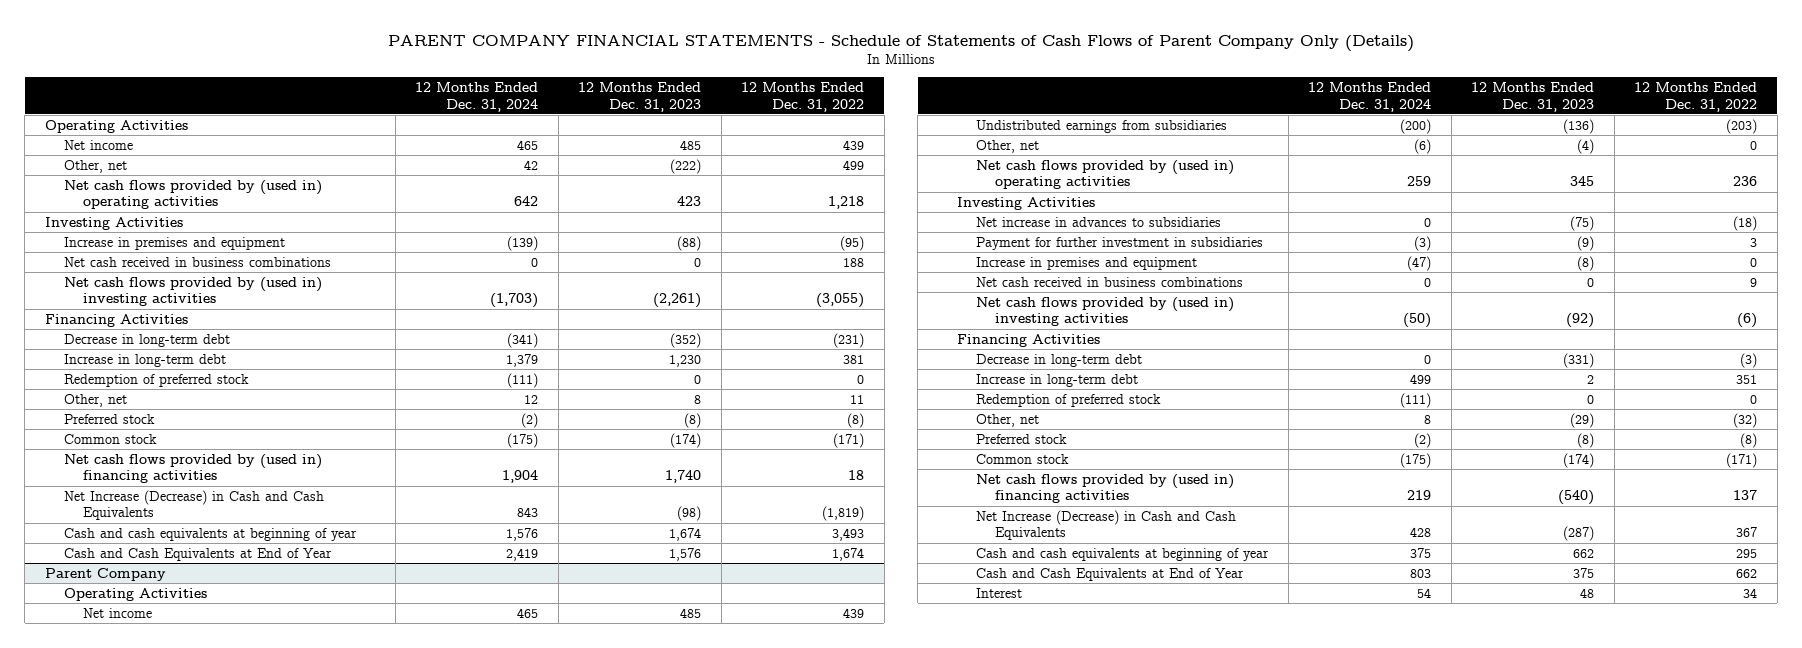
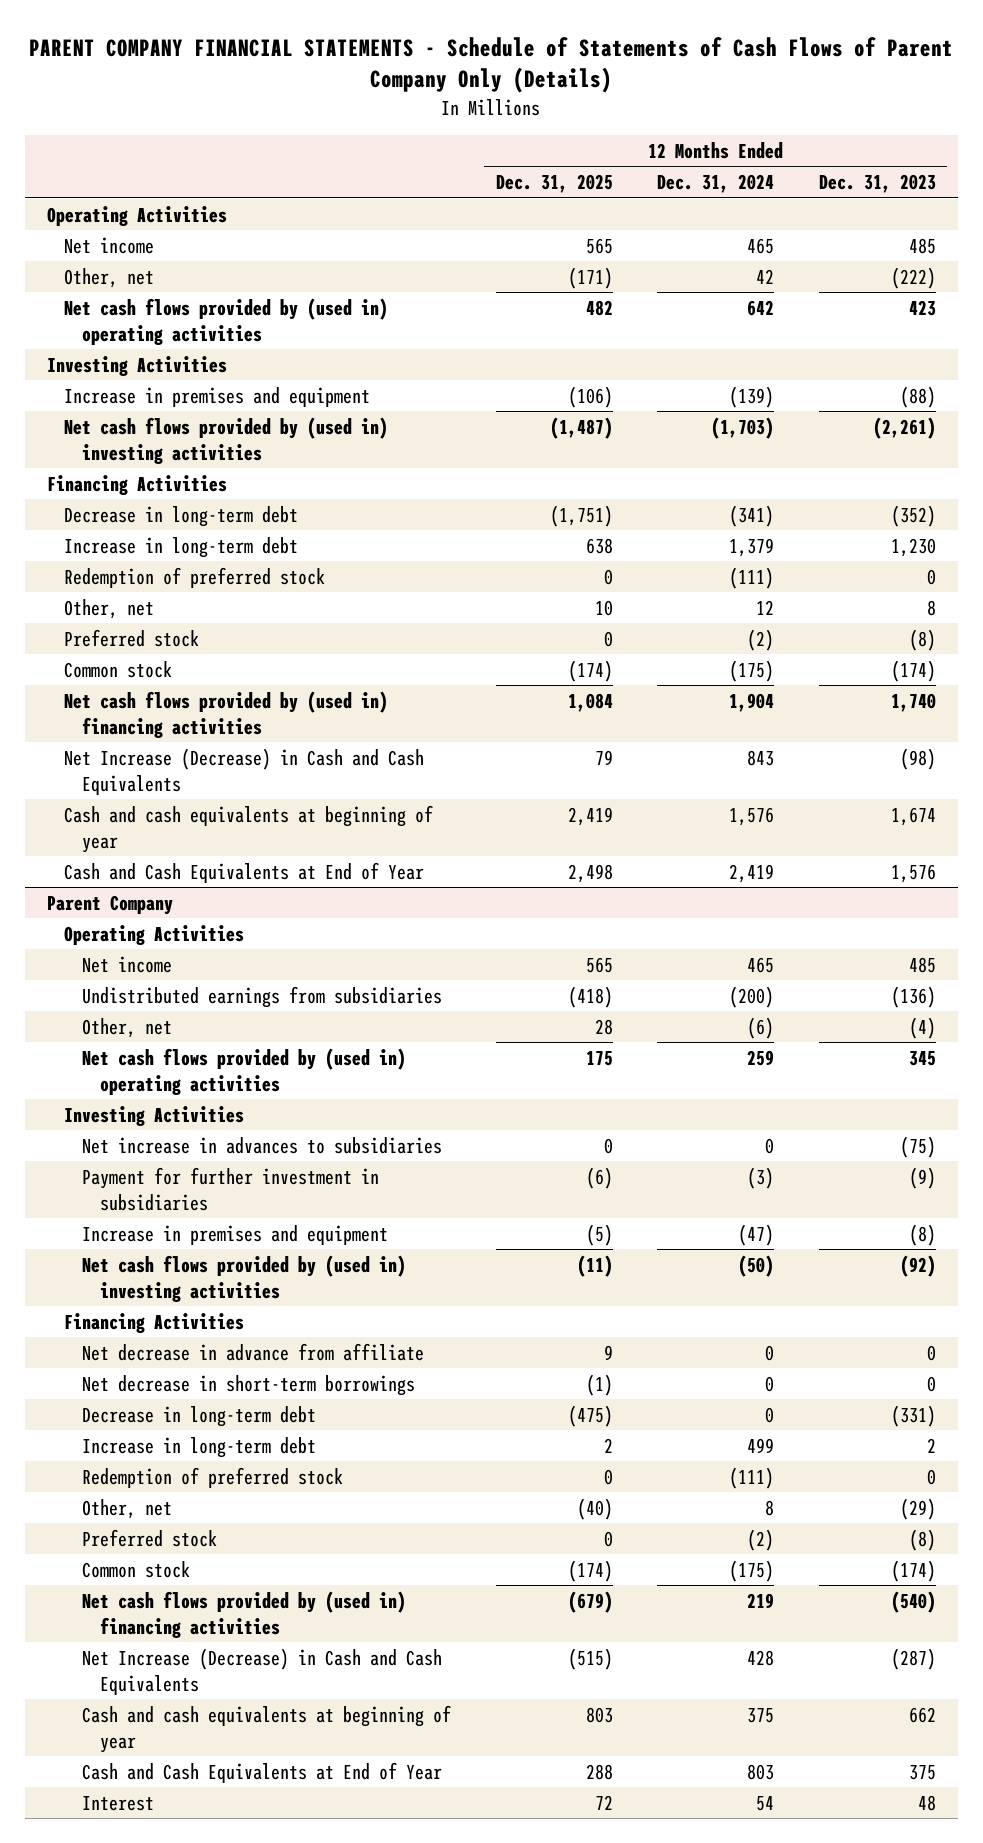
- | 12 Months Ended Dec. 31, 2024 | 12 Months Ended Dec. 31, 2023 | 12 Months Ended Dec. 31, 2022
+ | 12 Months Ended Dec. 31, 2025 | 12 Months Ended Dec. 31, 2024 | 12 Months Ended Dec. 31, 2023
- Net cash received in business combinations | 0 | 0 | 188
@ Parent Company
- Net cash received in business combinations | 0 | 0 | 9
+ Net decrease in advance from affiliate | 9 | 0 | 0
+ Net decrease in short-term borrowings | (1) | 0 | 0

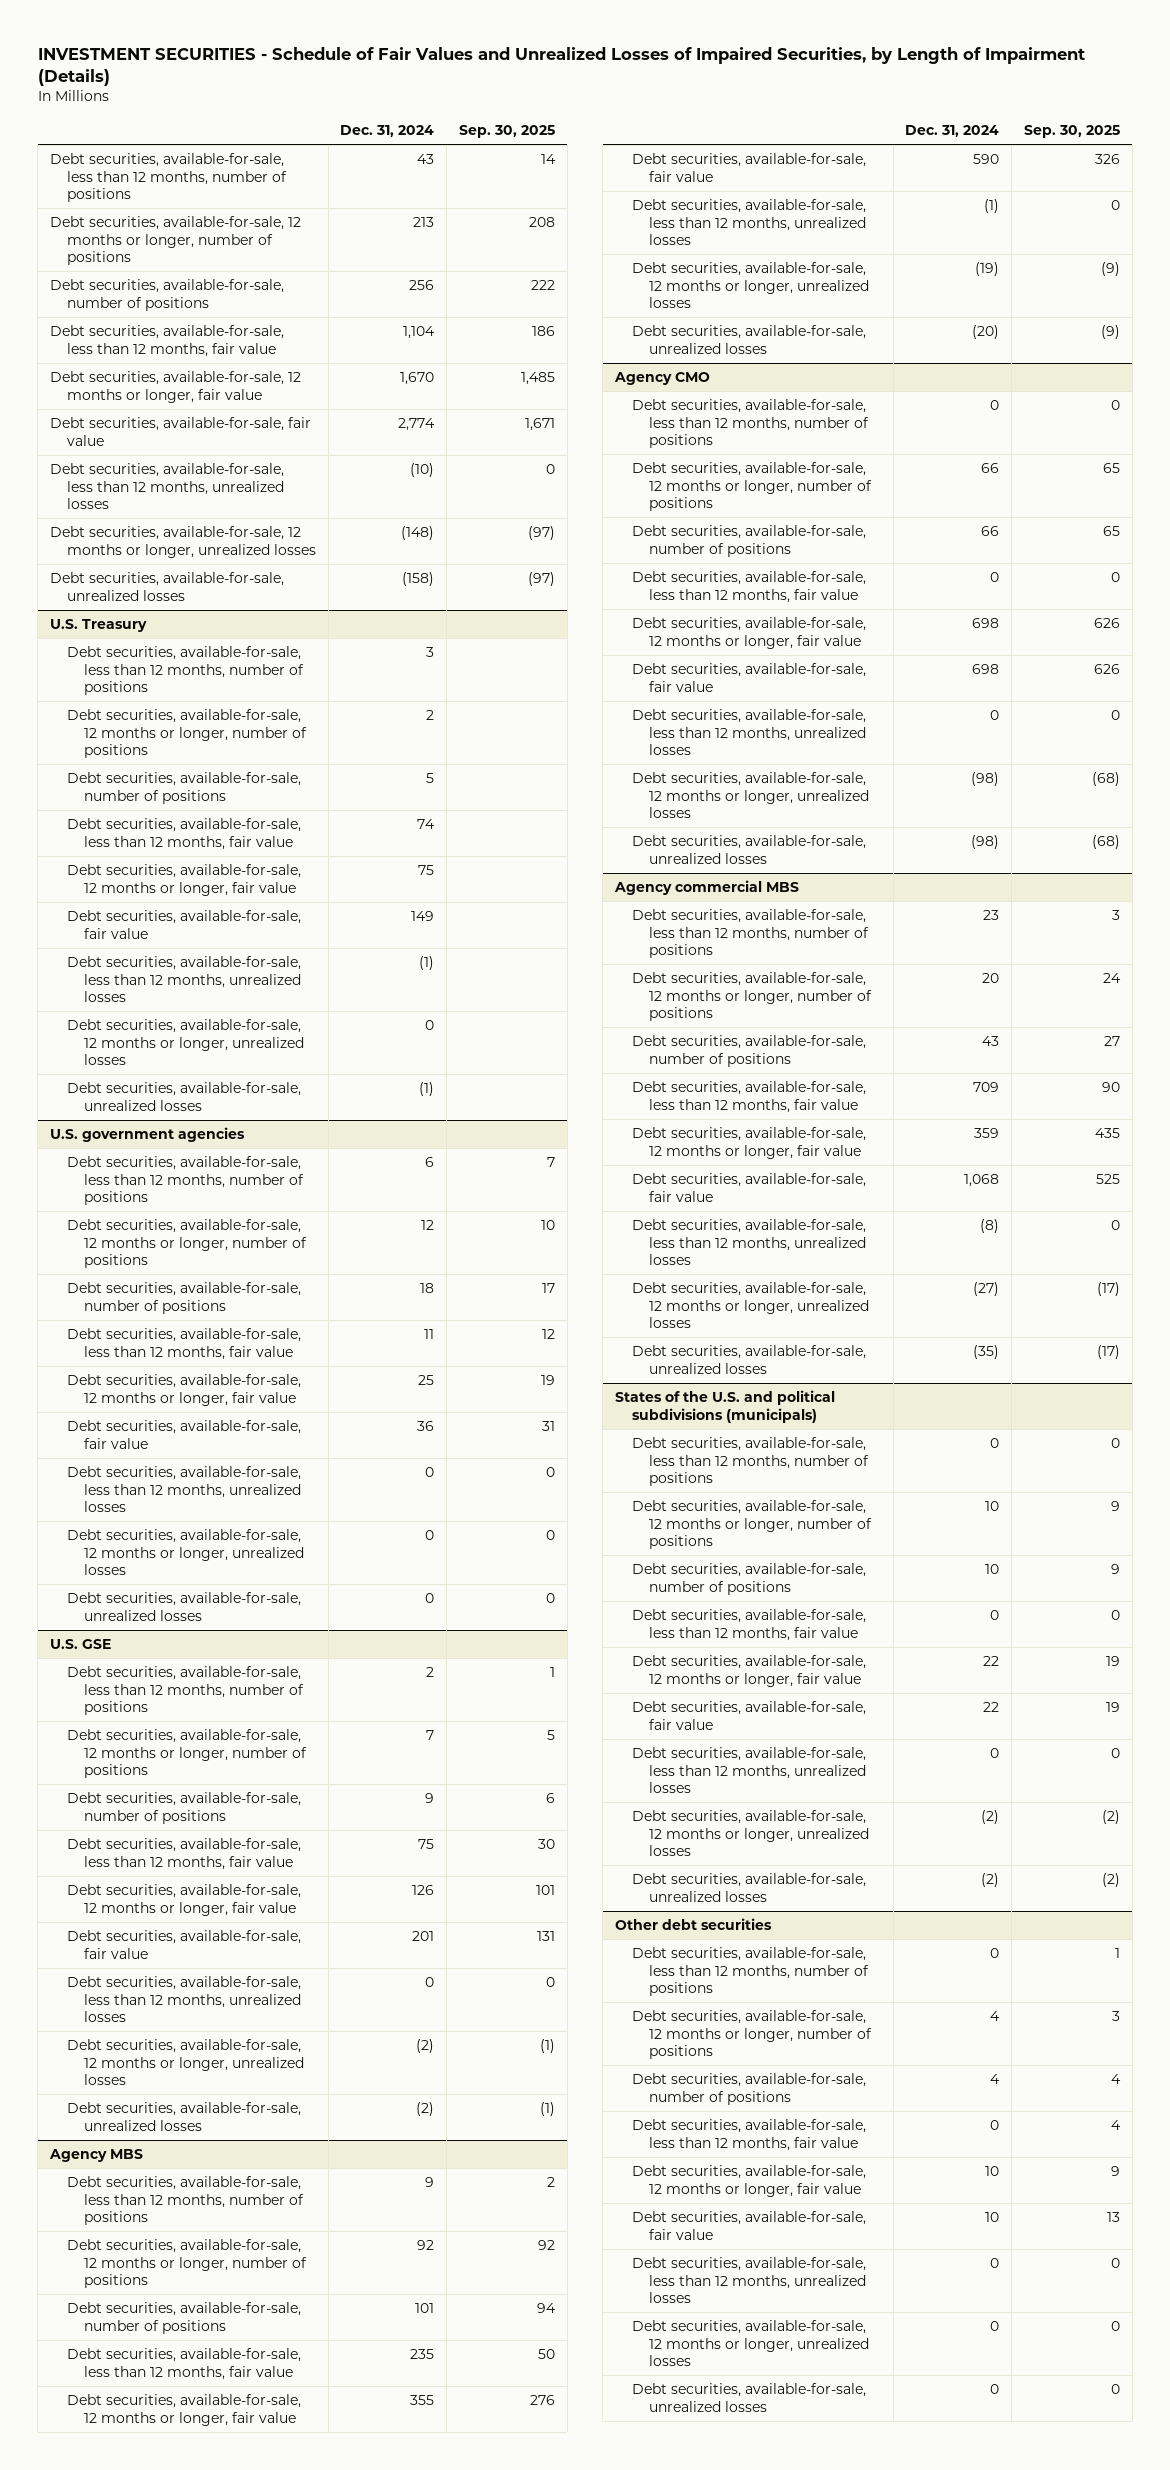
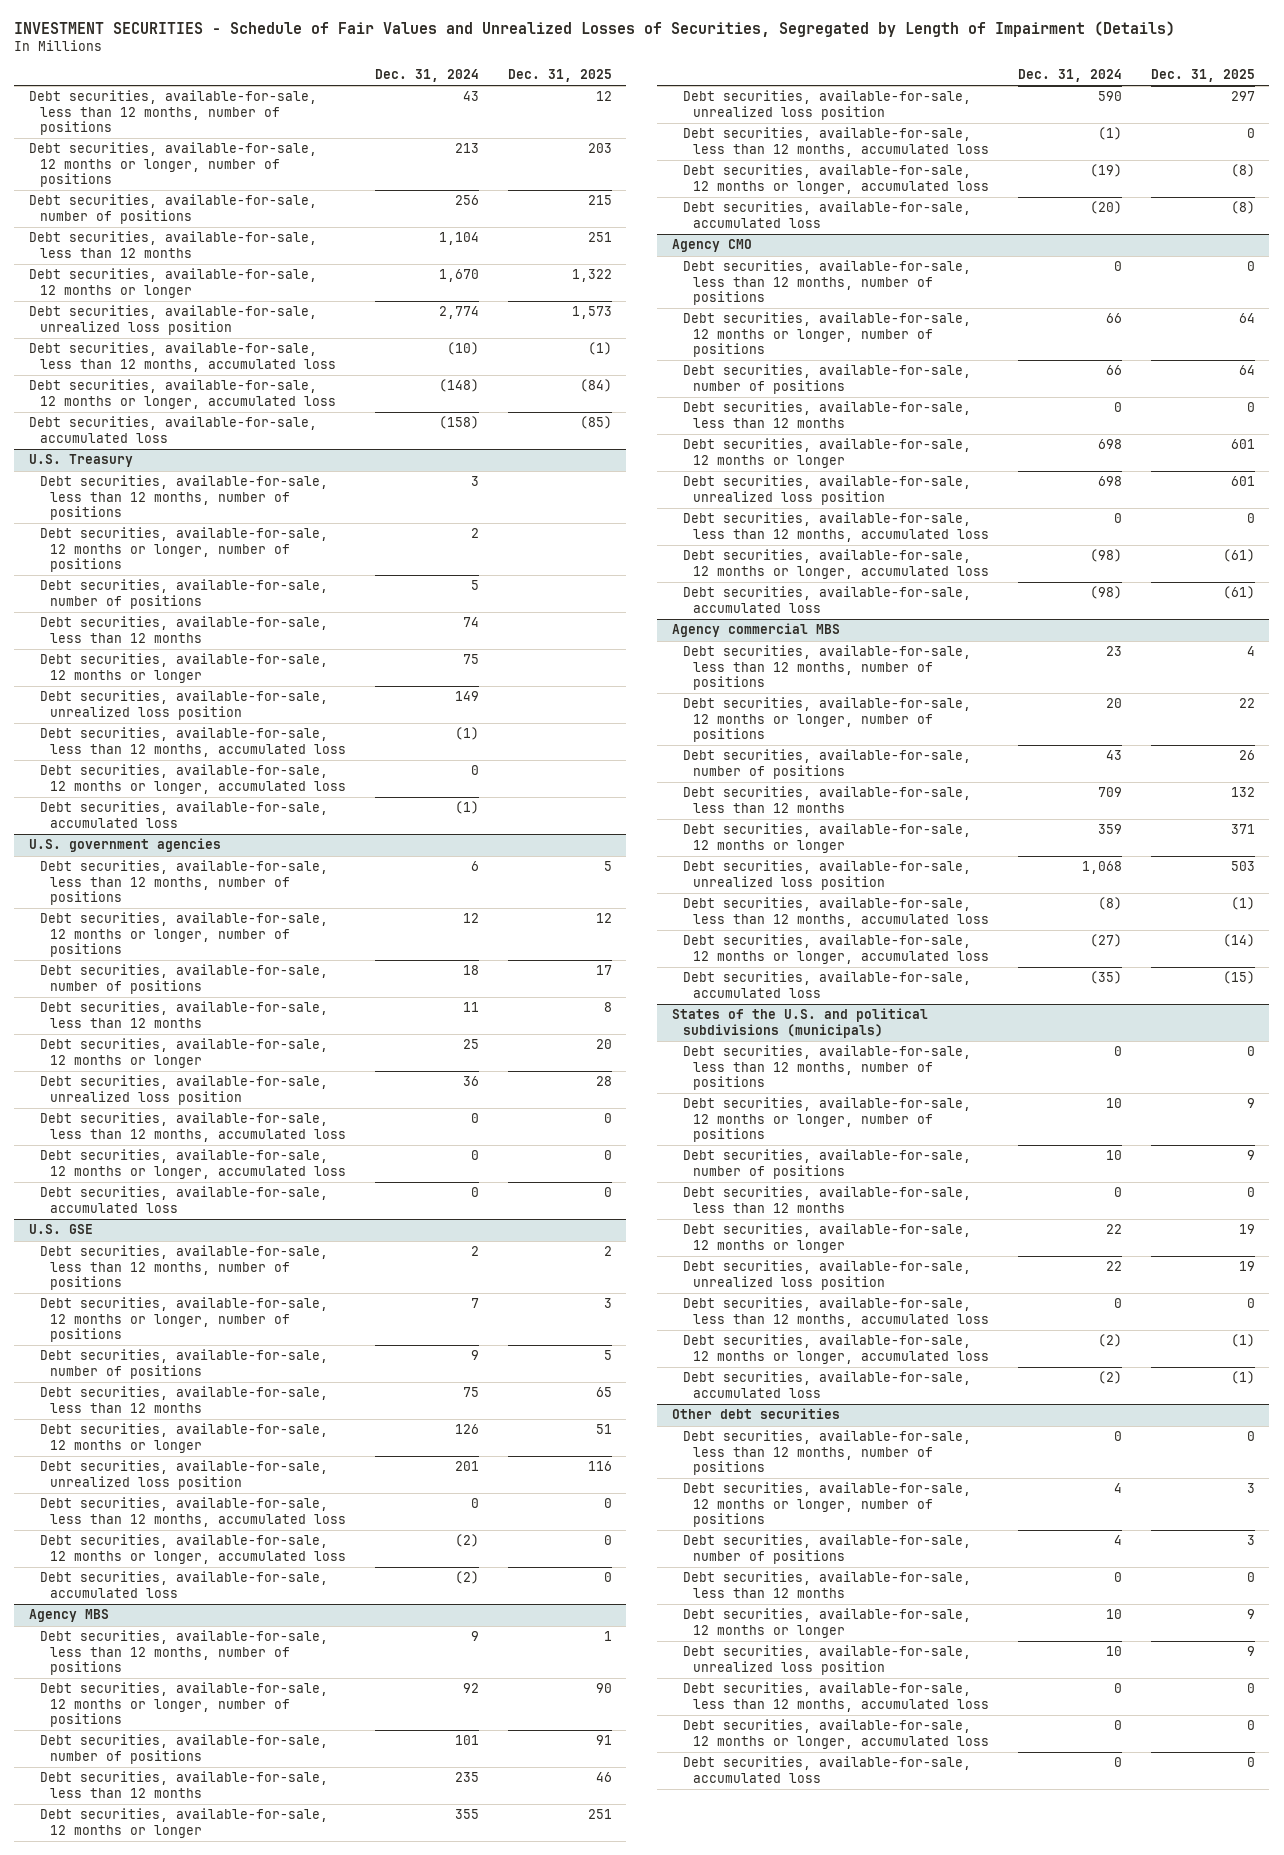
- INVESTMENT SECURITIES - Schedule of Fair Values and Unrealized Losses of Impaired Securities, by Length of Impairment (Details)
+ INVESTMENT SECURITIES - Schedule of Fair Values and Unrealized Losses of Securities, Segregated by Length of Impairment (Details)
- | Dec. 31, 2024 | Sep. 30, 2025
+ | Dec. 31, 2024 | Dec. 31, 2025
- Debt securities, available-for-sale, less than 12 months, fair value | 1,104 | 186
- Debt securities, available-for-sale, 12 months or longer, fair value | 1,670 | 1,485
- Debt securities, available-for-sale, fair value | 2,774 | 1,671
- Debt securities, available-for-sale, less than 12 months, unrealized losses | (10) | 0
- Debt securities, available-for-sale, 12 months or longer, unrealized losses | (148) | (97)
- Debt securities, available-for-sale, unrealized losses | (158) | (97)
+ Debt securities, available-for-sale, less than 12 months | 1,104 | 251
+ Debt securities, available-for-sale, 12 months or longer | 1,670 | 1,322
+ Debt securities, available-for-sale, unrealized loss position | 2,774 | 1,573
+ Debt securities, available-for-sale, less than 12 months, accumulated loss | (10) | (1)
+ Debt securities, available-for-sale, 12 months or longer, accumulated loss | (148) | (84)
+ Debt securities, available-for-sale, accumulated loss | (158) | (85)
@ U.S. Treasury
- Debt securities, available-for-sale, less than 12 months, fair value | 74 |
- Debt securities, available-for-sale, 12 months or longer, fair value | 75 |
- Debt securities, available-for-sale, fair value | 149 |
- Debt securities, available-for-sale, less than 12 months, unrealized losses | (1) |
- Debt securities, available-for-sale, 12 months or longer, unrealized losses | 0 |
- Debt securities, available-for-sale, unrealized losses | (1) |
+ Debt securities, available-for-sale, less than 12 months | 74 |
+ Debt securities, available-for-sale, 12 months or longer | 75 |
+ Debt securities, available-for-sale, unrealized loss position | 149 |
+ Debt securities, available-for-sale, less than 12 months, accumulated loss | (1) |
+ Debt securities, available-for-sale, 12 months or longer, accumulated loss | 0 |
+ Debt securities, available-for-sale, accumulated loss | (1) |
@ U.S. government agencies
- Debt securities, available-for-sale, less than 12 months, fair value | 11 | 12
- Debt securities, available-for-sale, 12 months or longer, fair value | 25 | 19
- Debt securities, available-for-sale, fair value | 36 | 31
- Debt securities, available-for-sale, less than 12 months, unrealized losses | 0 | 0
- Debt securities, available-for-sale, 12 months or longer, unrealized losses | 0 | 0
- Debt securities, available-for-sale, unrealized losses | 0 | 0
+ Debt securities, available-for-sale, less than 12 months | 11 | 8
+ Debt securities, available-for-sale, 12 months or longer | 25 | 20
+ Debt securities, available-for-sale, unrealized loss position | 36 | 28
+ Debt securities, available-for-sale, less than 12 months, accumulated loss | 0 | 0
+ Debt securities, available-for-sale, 12 months or longer, accumulated loss | 0 | 0
+ Debt securities, available-for-sale, accumulated loss | 0 | 0
@ U.S. GSE
- Debt securities, available-for-sale, less than 12 months, fair value | 75 | 30
- Debt securities, available-for-sale, 12 months or longer, fair value | 126 | 101
- Debt securities, available-for-sale, fair value | 201 | 131
- Debt securities, available-for-sale, less than 12 months, unrealized losses | 0 | 0
- Debt securities, available-for-sale, 12 months or longer, unrealized losses | (2) | (1)
- Debt securities, available-for-sale, unrealized losses | (2) | (1)
+ Debt securities, available-for-sale, less than 12 months | 75 | 65
+ Debt securities, available-for-sale, 12 months or longer | 126 | 51
+ Debt securities, available-for-sale, unrealized loss position | 201 | 116
+ Debt securities, available-for-sale, less than 12 months, accumulated loss | 0 | 0
+ Debt securities, available-for-sale, 12 months or longer, accumulated loss | (2) | 0
+ Debt securities, available-for-sale, accumulated loss | (2) | 0
@ Agency MBS
- Debt securities, available-for-sale, less than 12 months, fair value | 235 | 50
- Debt securities, available-for-sale, 12 months or longer, fair value | 355 | 276
- Debt securities, available-for-sale, fair value | 590 | 326
- Debt securities, available-for-sale, less than 12 months, unrealized losses | (1) | 0
- Debt securities, available-for-sale, 12 months or longer, unrealized losses | (19) | (9)
- Debt securities, available-for-sale, unrealized losses | (20) | (9)
+ Debt securities, available-for-sale, less than 12 months | 235 | 46
+ Debt securities, available-for-sale, 12 months or longer | 355 | 251
+ Debt securities, available-for-sale, unrealized loss position | 590 | 297
+ Debt securities, available-for-sale, less than 12 months, accumulated loss | (1) | 0
+ Debt securities, available-for-sale, 12 months or longer, accumulated loss | (19) | (8)
+ Debt securities, available-for-sale, accumulated loss | (20) | (8)
@ Agency CMO
- Debt securities, available-for-sale, less than 12 months, fair value | 0 | 0
- Debt securities, available-for-sale, 12 months or longer, fair value | 698 | 626
- Debt securities, available-for-sale, fair value | 698 | 626
- Debt securities, available-for-sale, less than 12 months, unrealized losses | 0 | 0
- Debt securities, available-for-sale, 12 months or longer, unrealized losses | (98) | (68)
- Debt securities, available-for-sale, unrealized losses | (98) | (68)
+ Debt securities, available-for-sale, less than 12 months | 0 | 0
+ Debt securities, available-for-sale, 12 months or longer | 698 | 601
+ Debt securities, available-for-sale, unrealized loss position | 698 | 601
+ Debt securities, available-for-sale, less than 12 months, accumulated loss | 0 | 0
+ Debt securities, available-for-sale, 12 months or longer, accumulated loss | (98) | (61)
+ Debt securities, available-for-sale, accumulated loss | (98) | (61)
@ Agency commercial MBS
- Debt securities, available-for-sale, less than 12 months, fair value | 709 | 90
- Debt securities, available-for-sale, 12 months or longer, fair value | 359 | 435
- Debt securities, available-for-sale, fair value | 1,068 | 525
- Debt securities, available-for-sale, less than 12 months, unrealized losses | (8) | 0
- Debt securities, available-for-sale, 12 months or longer, unrealized losses | (27) | (17)
- Debt securities, available-for-sale, unrealized losses | (35) | (17)
+ Debt securities, available-for-sale, less than 12 months | 709 | 132
+ Debt securities, available-for-sale, 12 months or longer | 359 | 371
+ Debt securities, available-for-sale, unrealized loss position | 1,068 | 503
+ Debt securities, available-for-sale, less than 12 months, accumulated loss | (8) | (1)
+ Debt securities, available-for-sale, 12 months or longer, accumulated loss | (27) | (14)
+ Debt securities, available-for-sale, accumulated loss | (35) | (15)
@ States of the U.S. and political subdivisions (municipals)
- Debt securities, available-for-sale, less than 12 months, fair value | 0 | 0
- Debt securities, available-for-sale, 12 months or longer, fair value | 22 | 19
- Debt securities, available-for-sale, fair value | 22 | 19
- Debt securities, available-for-sale, less than 12 months, unrealized losses | 0 | 0
- Debt securities, available-for-sale, 12 months or longer, unrealized losses | (2) | (2)
- Debt securities, available-for-sale, unrealized losses | (2) | (2)
+ Debt securities, available-for-sale, less than 12 months | 0 | 0
+ Debt securities, available-for-sale, 12 months or longer | 22 | 19
+ Debt securities, available-for-sale, unrealized loss position | 22 | 19
+ Debt securities, available-for-sale, less than 12 months, accumulated loss | 0 | 0
+ Debt securities, available-for-sale, 12 months or longer, accumulated loss | (2) | (1)
+ Debt securities, available-for-sale, accumulated loss | (2) | (1)
@ Other debt securities
- Debt securities, available-for-sale, less than 12 months, fair value | 0 | 4
- Debt securities, available-for-sale, 12 months or longer, fair value | 10 | 9
- Debt securities, available-for-sale, fair value | 10 | 13
- Debt securities, available-for-sale, less than 12 months, unrealized losses | 0 | 0
- Debt securities, available-for-sale, 12 months or longer, unrealized losses | 0 | 0
- Debt securities, available-for-sale, unrealized losses | 0 | 0
+ Debt securities, available-for-sale, less than 12 months | 0 | 0
+ Debt securities, available-for-sale, 12 months or longer | 10 | 9
+ Debt securities, available-for-sale, unrealized loss position | 10 | 9
+ Debt securities, available-for-sale, less than 12 months, accumulated loss | 0 | 0
+ Debt securities, available-for-sale, 12 months or longer, accumulated loss | 0 | 0
+ Debt securities, available-for-sale, accumulated loss | 0 | 0

